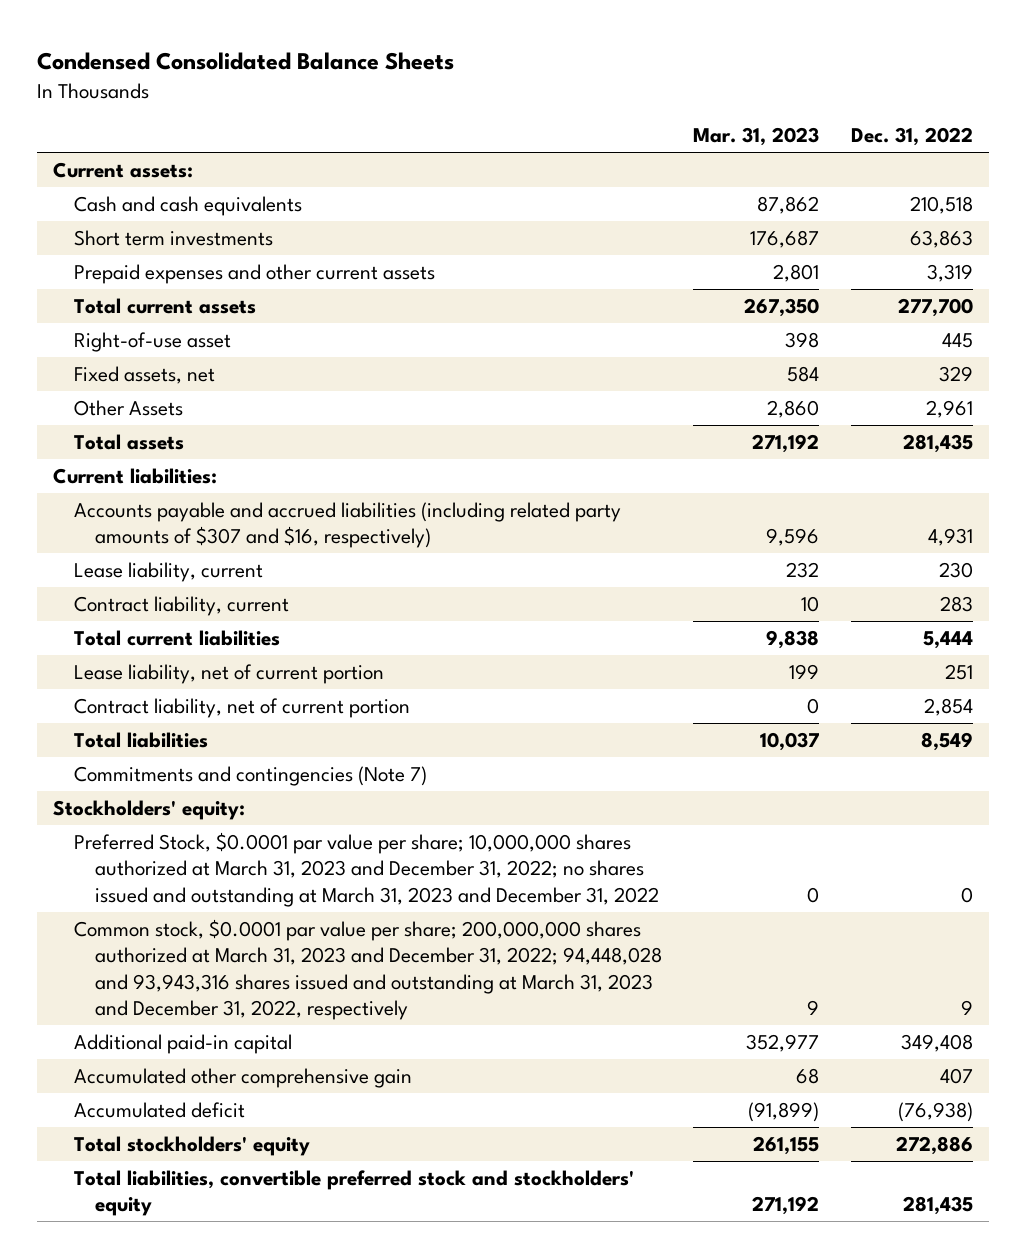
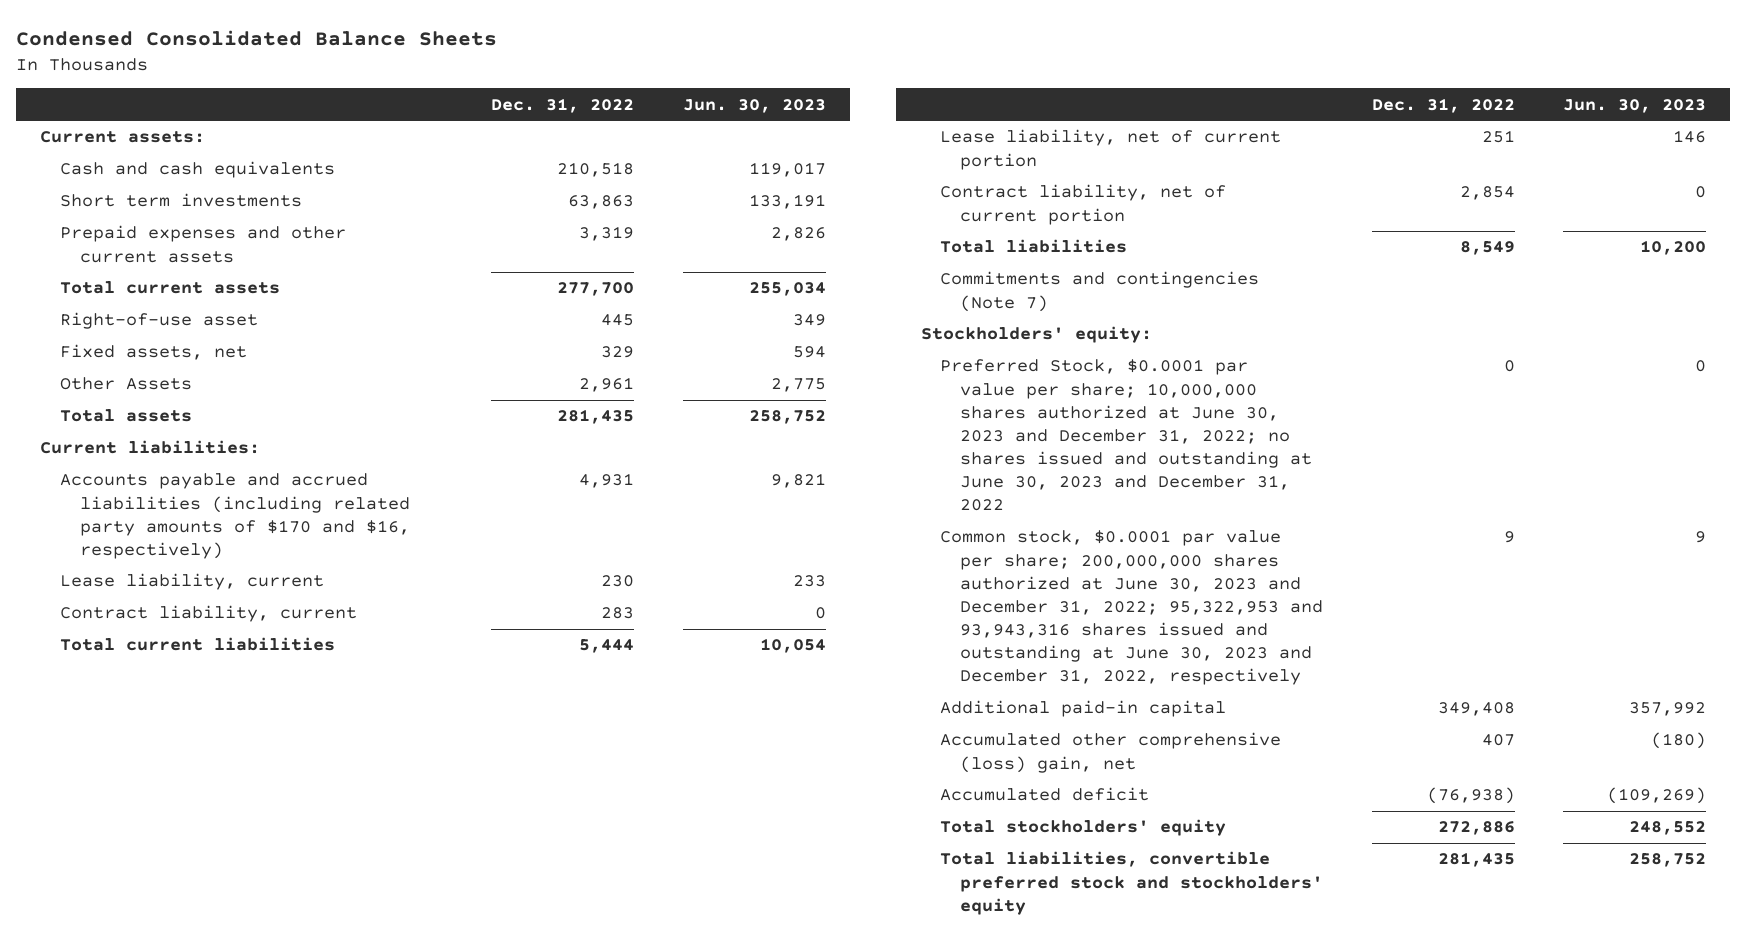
- | Mar. 31, 2023 | Dec. 31, 2022
+ | Dec. 31, 2022 | Jun. 30, 2023
- Accounts payable and accrued liabilities (including related party amounts of $307 and $16, respectively) | 9,596 | 4,931
+ Accounts payable and accrued liabilities (including related party amounts of $170 and $16, respectively) | 4,931 | 9,821
- Preferred Stock, $0.0001 par value per share; 10,000,000 shares authorized at March 31, 2023 and December 31, 2022; no shares issued and outstanding at March 31, 2023 and December 31, 2022 | 0 | 0
- Common stock, $0.0001 par value per share; 200,000,000 shares authorized at March 31, 2023 and December 31, 2022; 94,448,028 and 93,943,316 shares issued and outstanding at March 31, 2023 and December 31, 2022, respectively | 9 | 9
+ Preferred Stock, $0.0001 par value per share; 10,000,000 shares authorized at June 30, 2023 and December 31, 2022; no shares issued and outstanding at June 30, 2023 and December 31, 2022 | 0 | 0
+ Common stock, $0.0001 par value per share; 200,000,000 shares authorized at June 30, 2023 and December 31, 2022; 95,322,953 and 93,943,316 shares issued and outstanding at June 30, 2023 and December 31, 2022, respectively | 9 | 9
- Accumulated other comprehensive gain | 68 | 407
+ Accumulated other comprehensive (loss) gain, net | 407 | (180)

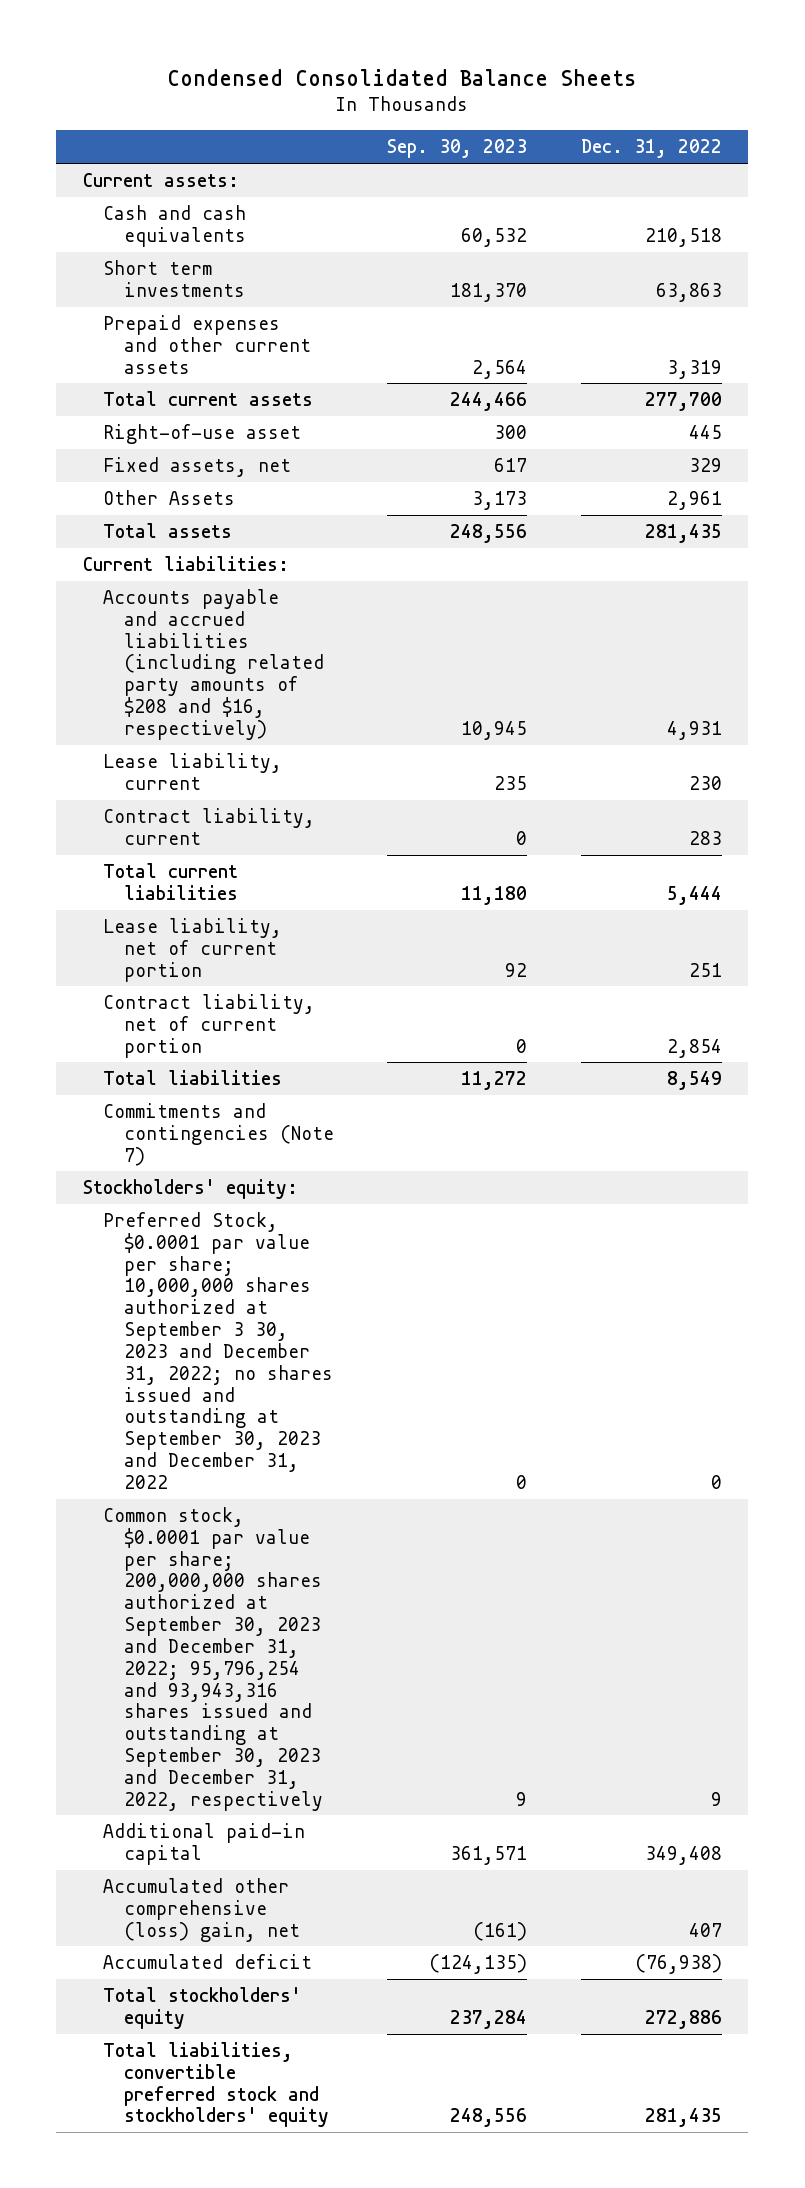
- | Dec. 31, 2022 | Jun. 30, 2023
+ | Sep. 30, 2023 | Dec. 31, 2022
- Accounts payable and accrued liabilities (including related party amounts of $170 and $16, respectively) | 4,931 | 9,821
+ Accounts payable and accrued liabilities (including related party amounts of $208 and $16, respectively) | 10,945 | 4,931
- Preferred Stock, $0.0001 par value per share; 10,000,000 shares authorized at June 30, 2023 and December 31, 2022; no shares issued and outstanding at June 30, 2023 and December 31, 2022 | 0 | 0
- Common stock, $0.0001 par value per share; 200,000,000 shares authorized at June 30, 2023 and December 31, 2022; 95,322,953 and 93,943,316 shares issued and outstanding at June 30, 2023 and December 31, 2022, respectively | 9 | 9
+ Preferred Stock, $0.0001 par value per share; 10,000,000 shares authorized at September 3 30, 2023 and December 31, 2022; no shares issued and outstanding at September 30, 2023 and December 31, 2022 | 0 | 0
+ Common stock, $0.0001 par value per share; 200,000,000 shares authorized at September 30, 2023 and December 31, 2022; 95,796,254 and 93,943,316 shares issued and outstanding at September 30, 2023 and December 31, 2022, respectively | 9 | 9

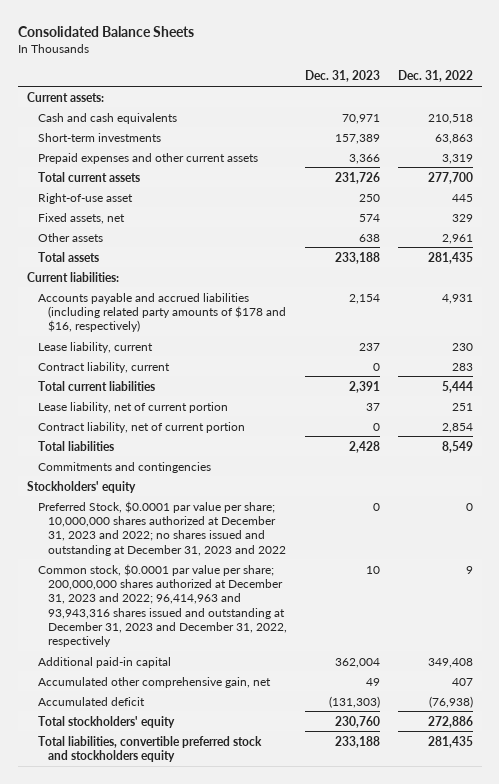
- Condensed Consolidated Balance Sheets
+ Consolidated Balance Sheets
- | Sep. 30, 2023 | Dec. 31, 2022
+ | Dec. 31, 2023 | Dec. 31, 2022
- Short term investments | 181,370 | 63,863
+ Short-term investments | 157,389 | 63,863
- Other Assets | 3,173 | 2,961
+ Other assets | 638 | 2,961
- Accounts payable and accrued liabilities (including related party amounts of $208 and $16, respectively) | 10,945 | 4,931
+ Accounts payable and accrued liabilities (including related party amounts of $178 and $16, respectively) | 2,154 | 4,931
- Commitments and contingencies (Note 7)
- Stockholders' equity:
- Preferred Stock, $0.0001 par value per share; 10,000,000 shares authorized at September 3 30, 2023 and December 31, 2022; no shares issued and outstanding at September 30, 2023 and December 31, 2022 | 0 | 0
- Common stock, $0.0001 par value per share; 200,000,000 shares authorized at September 30, 2023 and December 31, 2022; 95,796,254 and 93,943,316 shares issued and outstanding at September 30, 2023 and December 31, 2022, respectively | 9 | 9
+ Commitments and contingencies
+ Stockholders' equity
+ Preferred Stock, $0.0001 par value per share; 10,000,000 shares authorized at December 31, 2023 and 2022; no shares issued and outstanding at December 31, 2023 and 2022 | 0 | 0
+ Common stock, $0.0001 par value per share; 200,000,000 shares authorized at December 31, 2023 and 2022; 96,414,963 and 93,943,316 shares issued and outstanding at December 31, 2023 and December 31, 2022, respectively | 10 | 9
- Accumulated other comprehensive (loss) gain, net | (161) | 407
+ Accumulated other comprehensive gain, net | 49 | 407
- Total liabilities, convertible preferred stock and stockholders' equity | 248,556 | 281,435
+ Total liabilities, convertible preferred stock and stockholders equity | 233,188 | 281,435

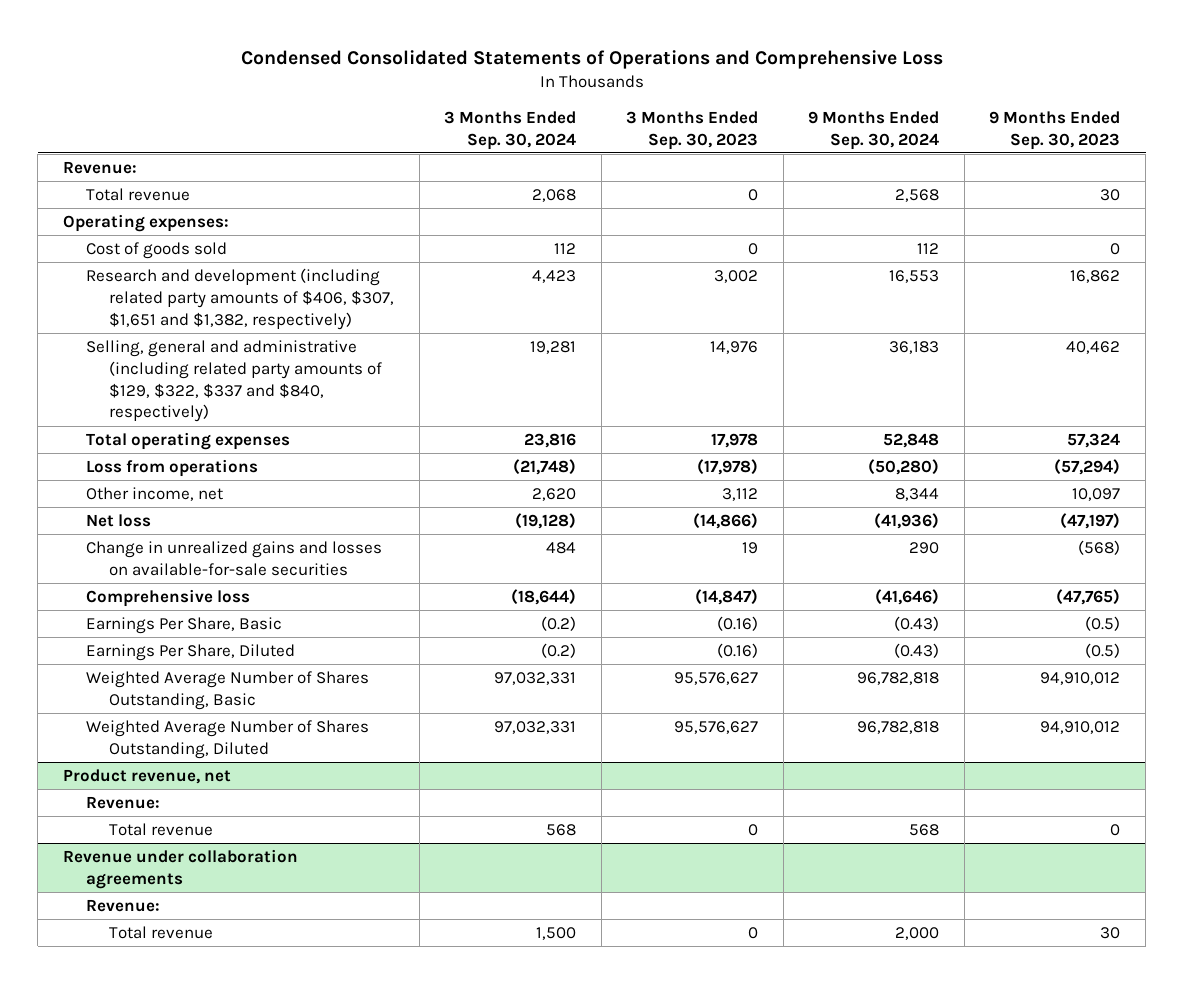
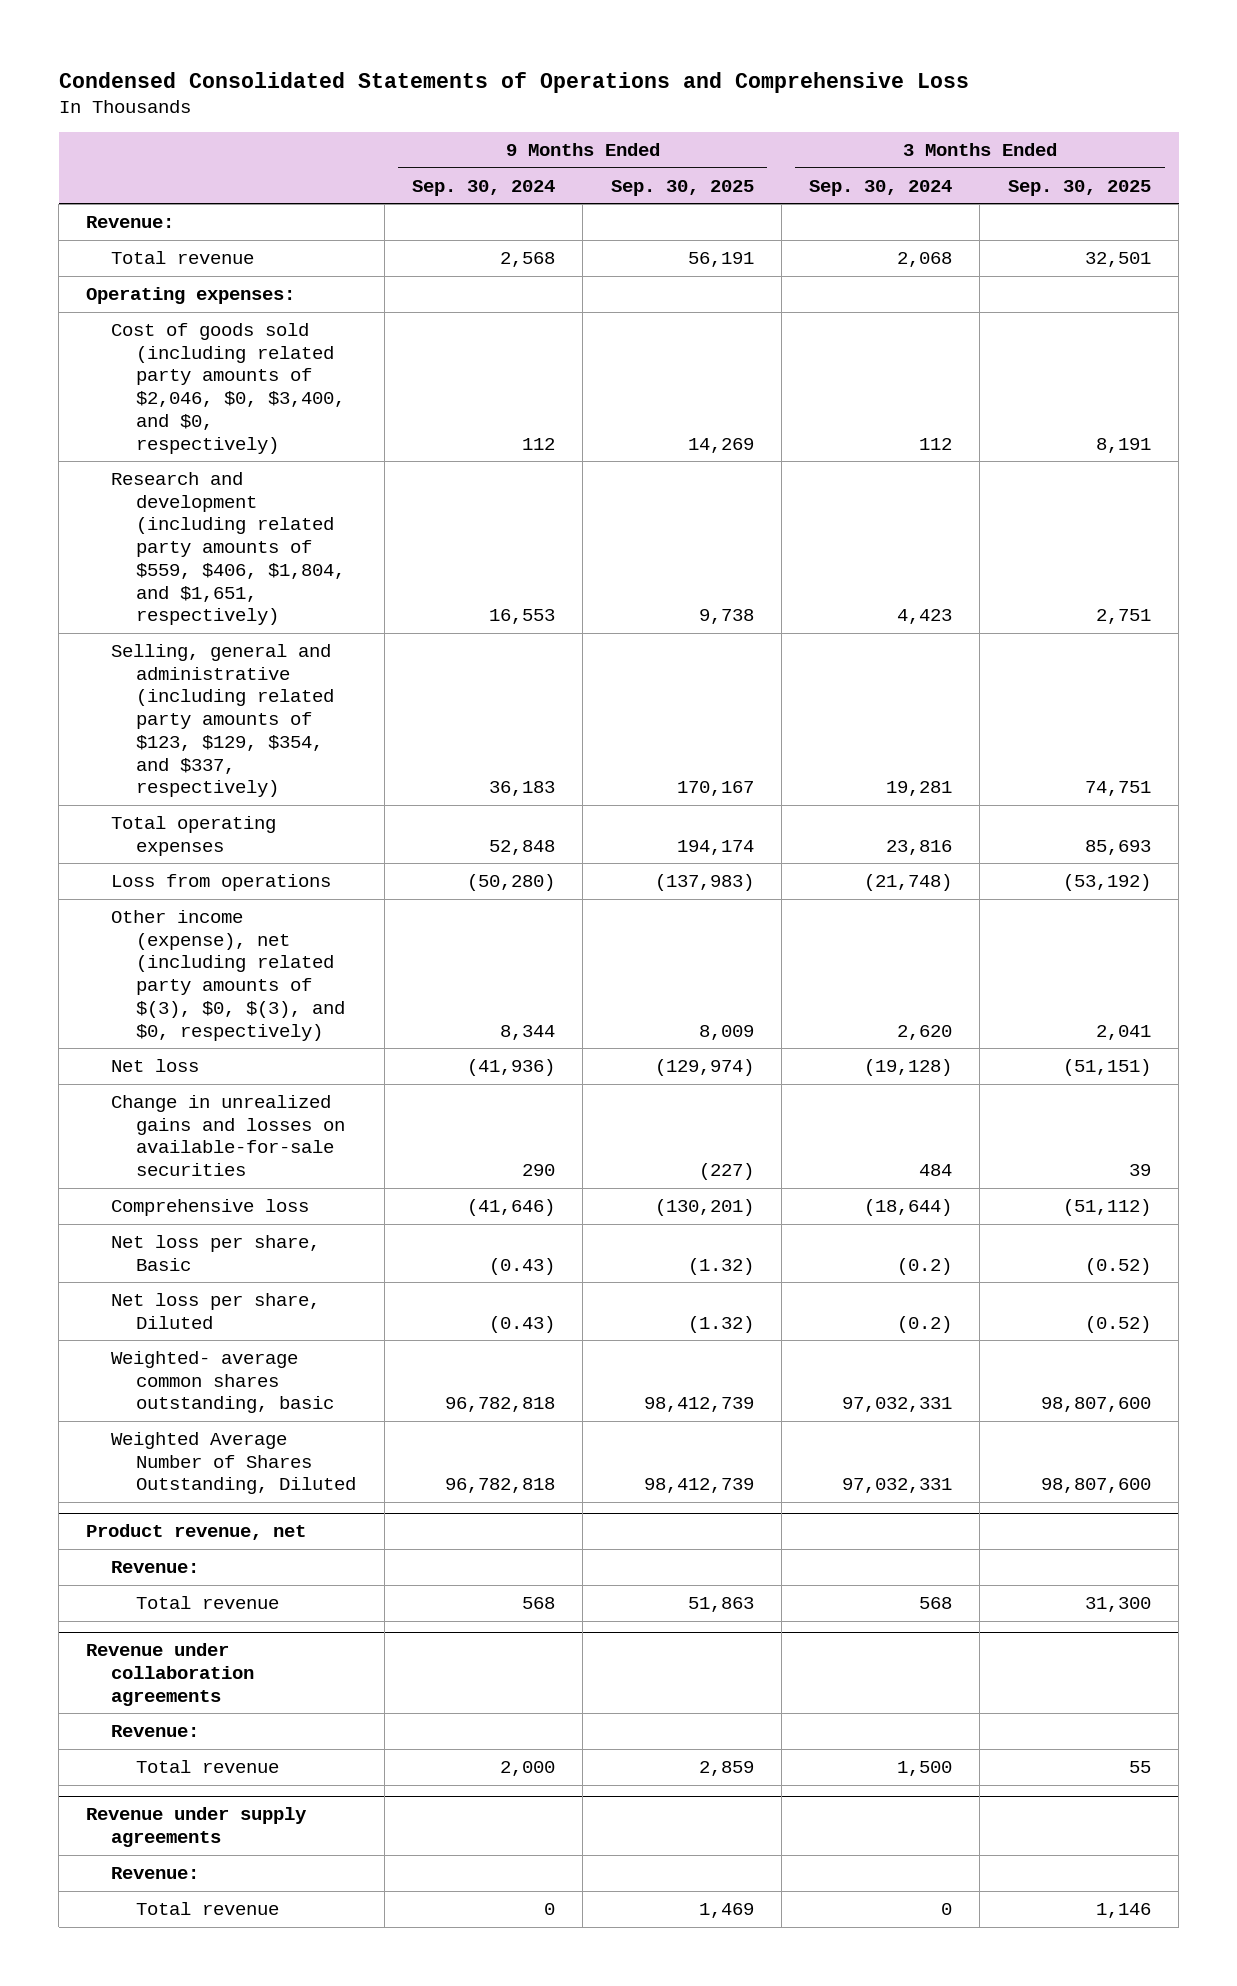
- | 3 Months Ended Sep. 30, 2024 | 3 Months Ended Sep. 30, 2023 | 9 Months Ended Sep. 30, 2024 | 9 Months Ended Sep. 30, 2023
+ | 9 Months Ended Sep. 30, 2024 | 9 Months Ended Sep. 30, 2025 | 3 Months Ended Sep. 30, 2024 | 3 Months Ended Sep. 30, 2025
- Cost of goods sold | 112 | 0 | 112 | 0
- Research and development (including related party amounts of $406, $307, $1,651 and $1,382, respectively) | 4,423 | 3,002 | 16,553 | 16,862
- Selling, general and administrative (including related party amounts of $129, $322, $337 and $840, respectively) | 19,281 | 14,976 | 36,183 | 40,462
+ Cost of goods sold (including related party amounts of $2,046, $0, $3,400, and $0, respectively) | 112 | 14,269 | 112 | 8,191
+ Research and development (including related party amounts of $559, $406, $1,804, and $1,651, respectively) | 16,553 | 9,738 | 4,423 | 2,751
+ Selling, general and administrative (including related party amounts of $123, $129, $354, and $337, respectively) | 36,183 | 170,167 | 19,281 | 74,751
- Other income, net | 2,620 | 3,112 | 8,344 | 10,097
+ Other income (expense), net (including related party amounts of $(3), $0, $(3), and $0, respectively) | 8,344 | 8,009 | 2,620 | 2,041
- Earnings Per Share, Basic | (0.2) | (0.16) | (0.43) | (0.5)
- Earnings Per Share, Diluted | (0.2) | (0.16) | (0.43) | (0.5)
- Weighted Average Number of Shares Outstanding, Basic | 97,032,331 | 95,576,627 | 96,782,818 | 94,910,012
+ Net loss per share, Basic | (0.43) | (1.32) | (0.2) | (0.52)
+ Net loss per share, Diluted | (0.43) | (1.32) | (0.2) | (0.52)
+ Weighted- average common shares outstanding, basic | 96,782,818 | 98,412,739 | 97,032,331 | 98,807,600
+ Revenue under supply agreements
+ Revenue:
+ Total revenue | 0 | 1,469 | 0 | 1,146

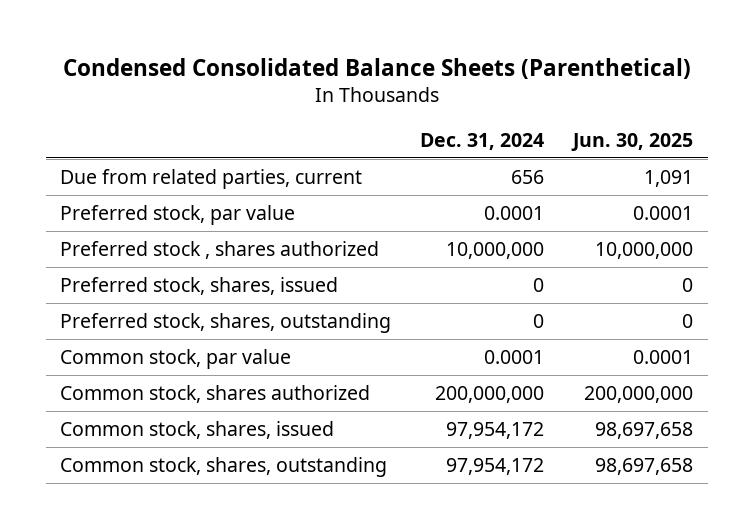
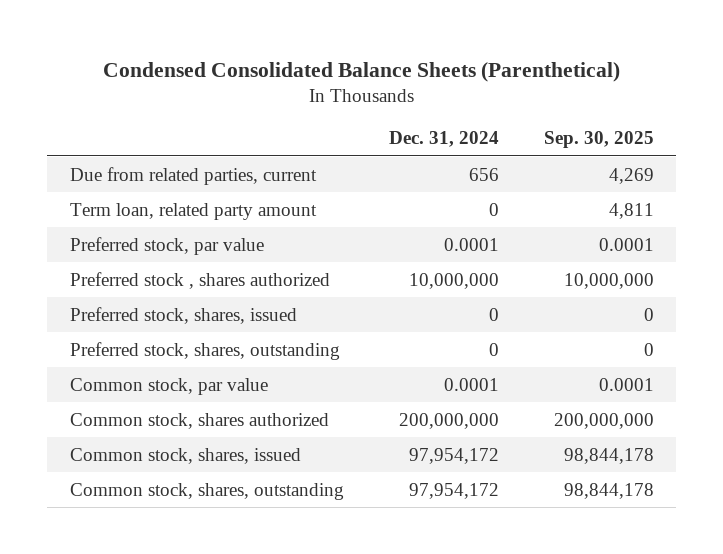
- | Dec. 31, 2024 | Jun. 30, 2025
+ | Dec. 31, 2024 | Sep. 30, 2025
+ Term loan, related party amount | 0 | 4,811

